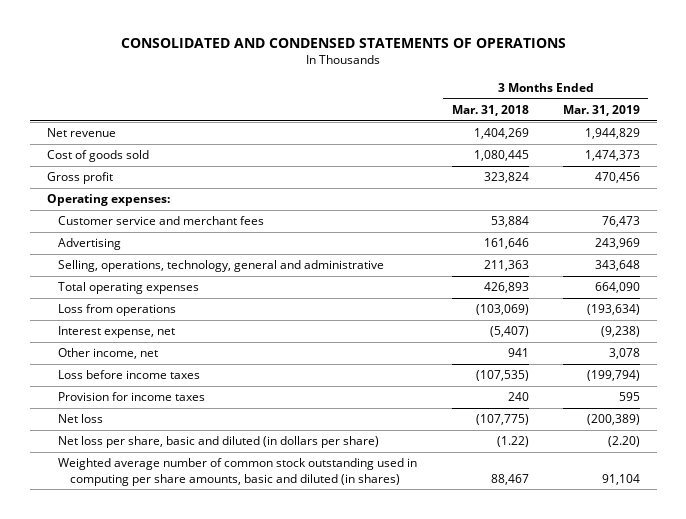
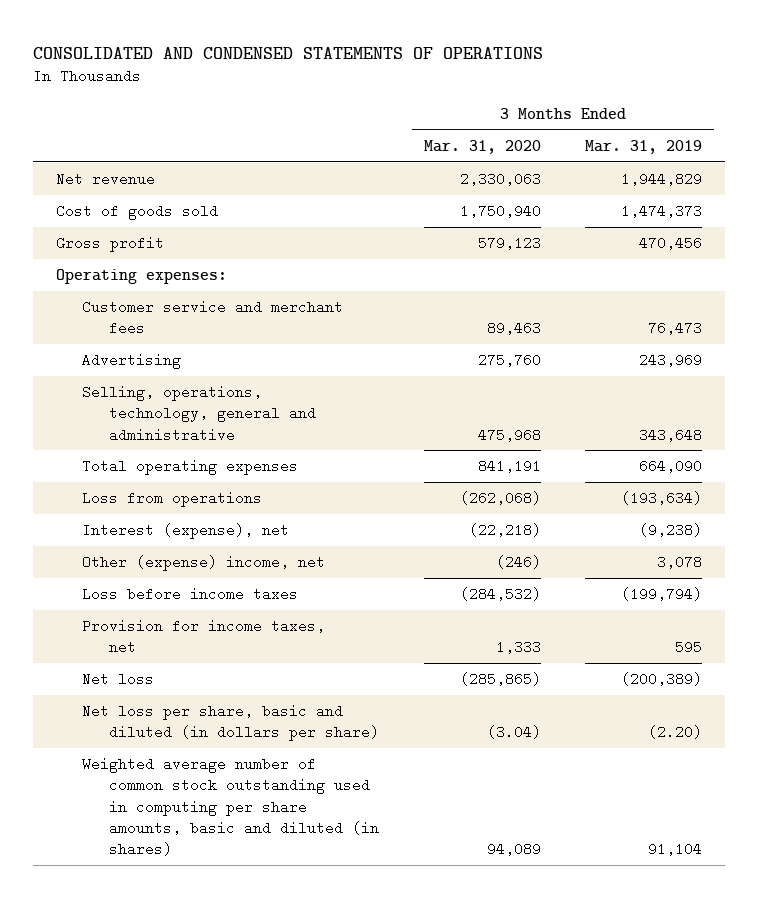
- | 3 Months Ended Mar. 31, 2018 | 3 Months Ended Mar. 31, 2019
+ | 3 Months Ended Mar. 31, 2020 | 3 Months Ended Mar. 31, 2019
- Interest expense, net | (5,407) | (9,238)
- Other income, net | 941 | 3,078
+ Interest (expense), net | (22,218) | (9,238)
+ Other (expense) income, net | (246) | 3,078
- Provision for income taxes | 240 | 595
+ Provision for income taxes, net | 1,333 | 595

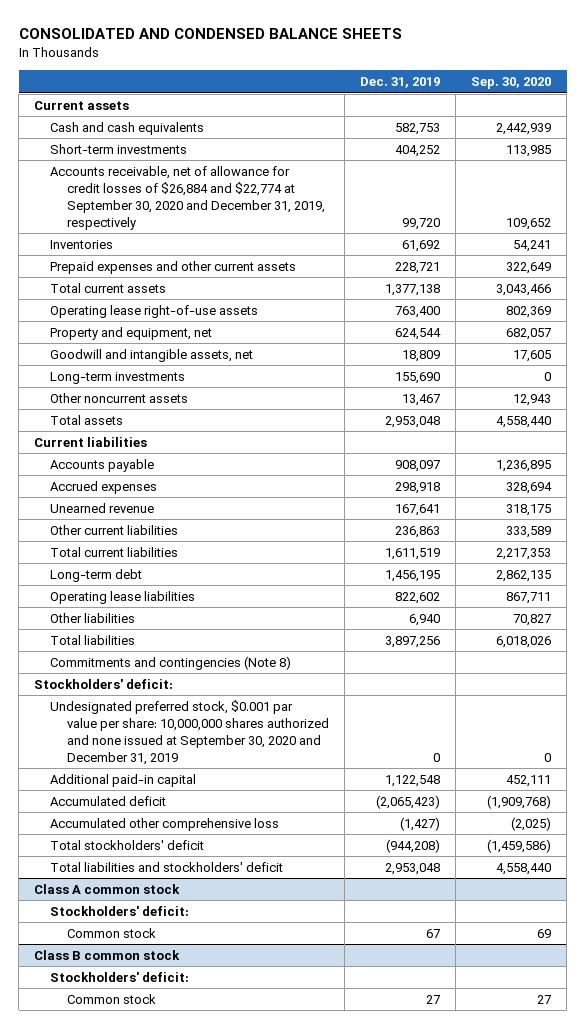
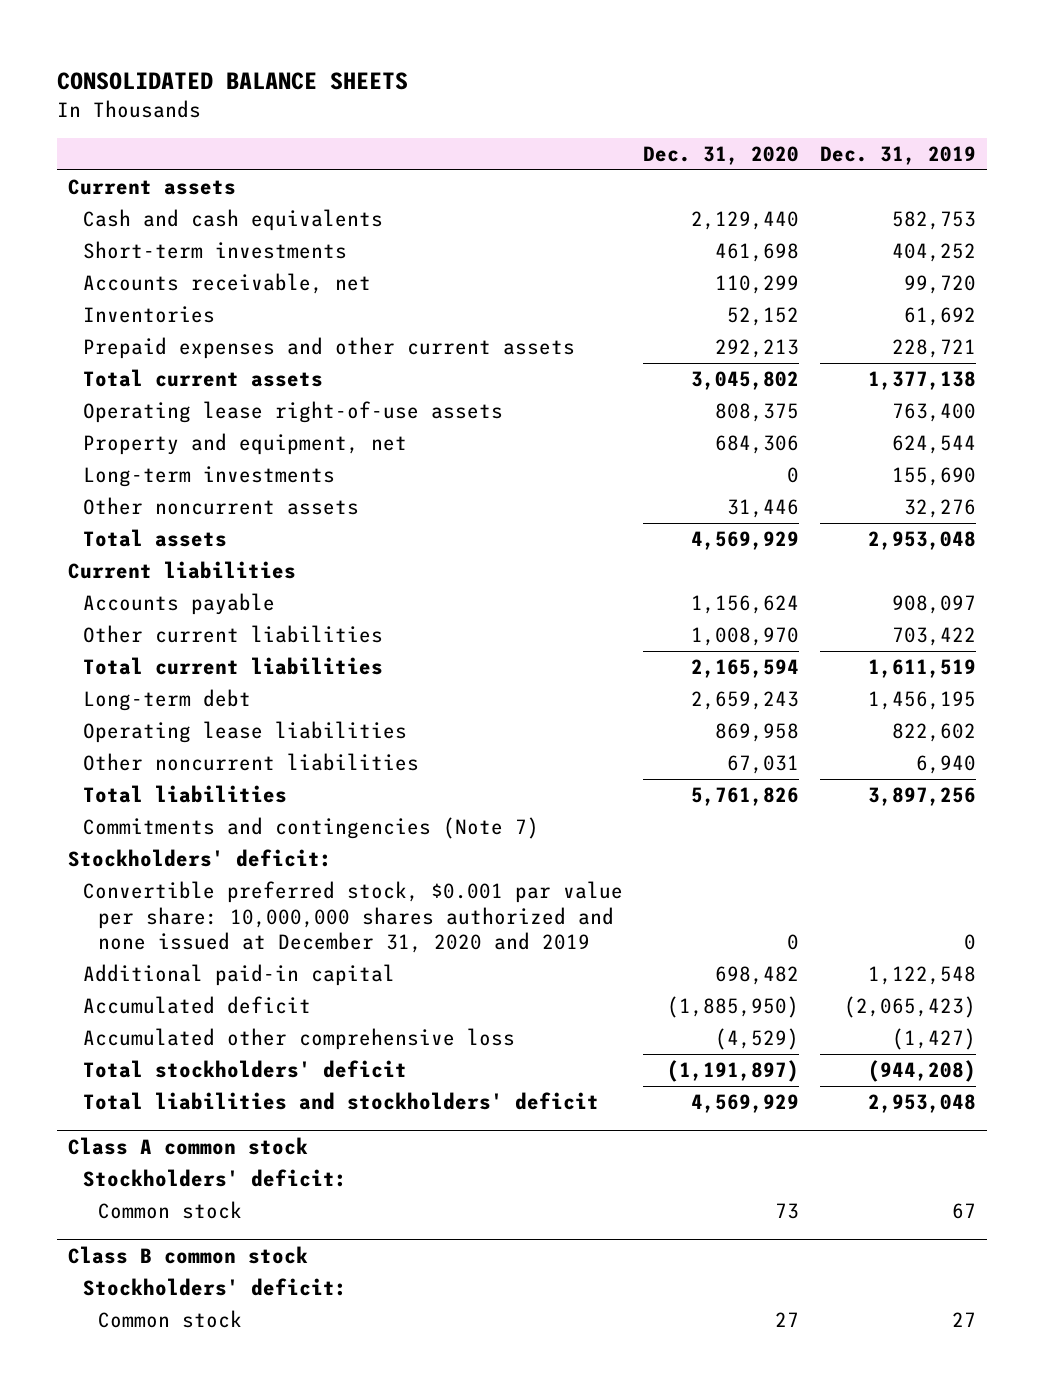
- CONSOLIDATED AND CONDENSED BALANCE SHEETS
+ CONSOLIDATED BALANCE SHEETS
- | Dec. 31, 2019 | Sep. 30, 2020
+ | Dec. 31, 2020 | Dec. 31, 2019
- Accounts receivable, net of allowance for credit losses of $26,884 and $22,774 at September 30, 2020 and December 31, 2019, respectively | 99,720 | 109,652
+ Accounts receivable, net | 110,299 | 99,720
- Goodwill and intangible assets, net | 18,809 | 17,605
- Other noncurrent assets | 13,467 | 12,943
+ Other noncurrent assets | 31,446 | 32,276
- Accrued expenses | 298,918 | 328,694
- Unearned revenue | 167,641 | 318,175
- Other current liabilities | 236,863 | 333,589
+ Other current liabilities | 1,008,970 | 703,422
- Other liabilities | 6,940 | 70,827
+ Other noncurrent liabilities | 67,031 | 6,940
- Commitments and contingencies (Note 8)
+ Commitments and contingencies (Note 7)
- Undesignated preferred stock, $0.001 par value per share: 10,000,000 shares authorized and none issued at September 30, 2020 and December 31, 2019 | 0 | 0
+ Convertible preferred stock, $0.001 par value per share: 10,000,000 shares authorized and none issued at December 31, 2020 and 2019 | 0 | 0

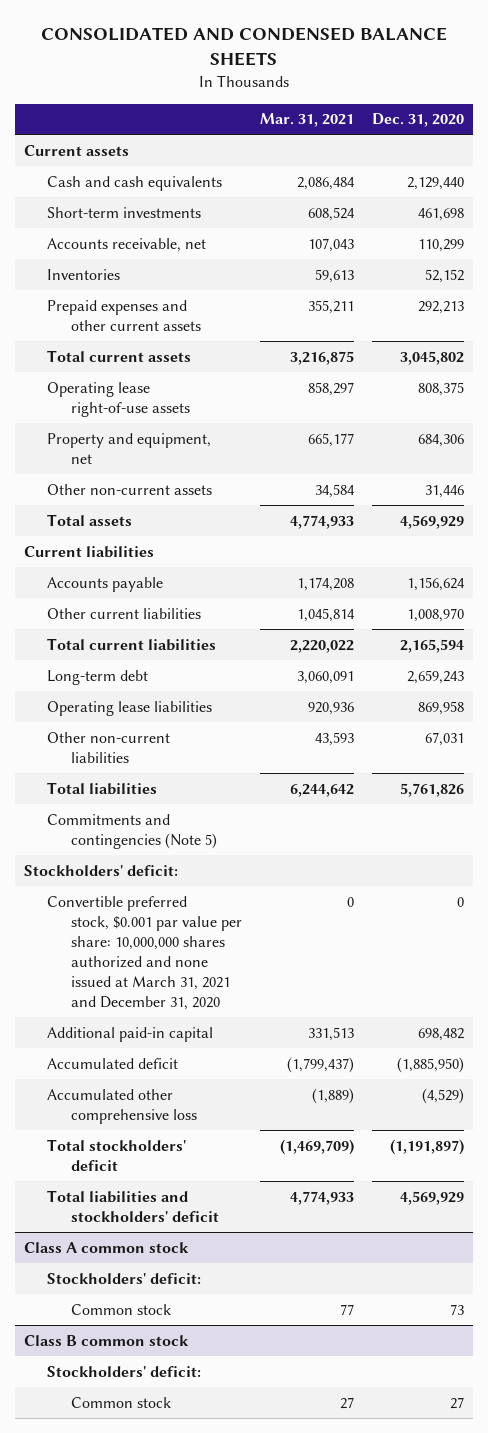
- CONSOLIDATED BALANCE SHEETS
+ CONSOLIDATED AND CONDENSED BALANCE SHEETS
- | Dec. 31, 2020 | Dec. 31, 2019
+ | Mar. 31, 2021 | Dec. 31, 2020
- Long-term investments | 0 | 155,690
- Other noncurrent assets | 31,446 | 32,276
+ Other non-current assets | 34,584 | 31,446
- Other noncurrent liabilities | 67,031 | 6,940
+ Other non-current liabilities | 43,593 | 67,031
- Commitments and contingencies (Note 7)
+ Commitments and contingencies (Note 5)
- Convertible preferred stock, $0.001 par value per share: 10,000,000 shares authorized and none issued at December 31, 2020 and 2019 | 0 | 0
+ Convertible preferred stock, $0.001 par value per share: 10,000,000 shares authorized and none issued at March 31, 2021 and December 31, 2020 | 0 | 0

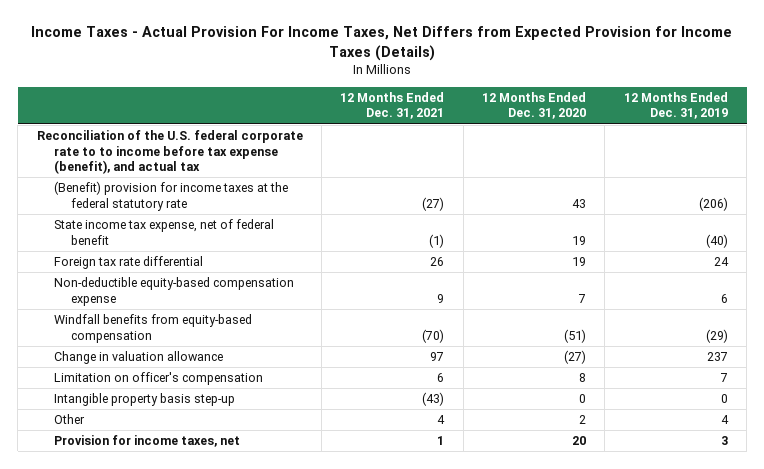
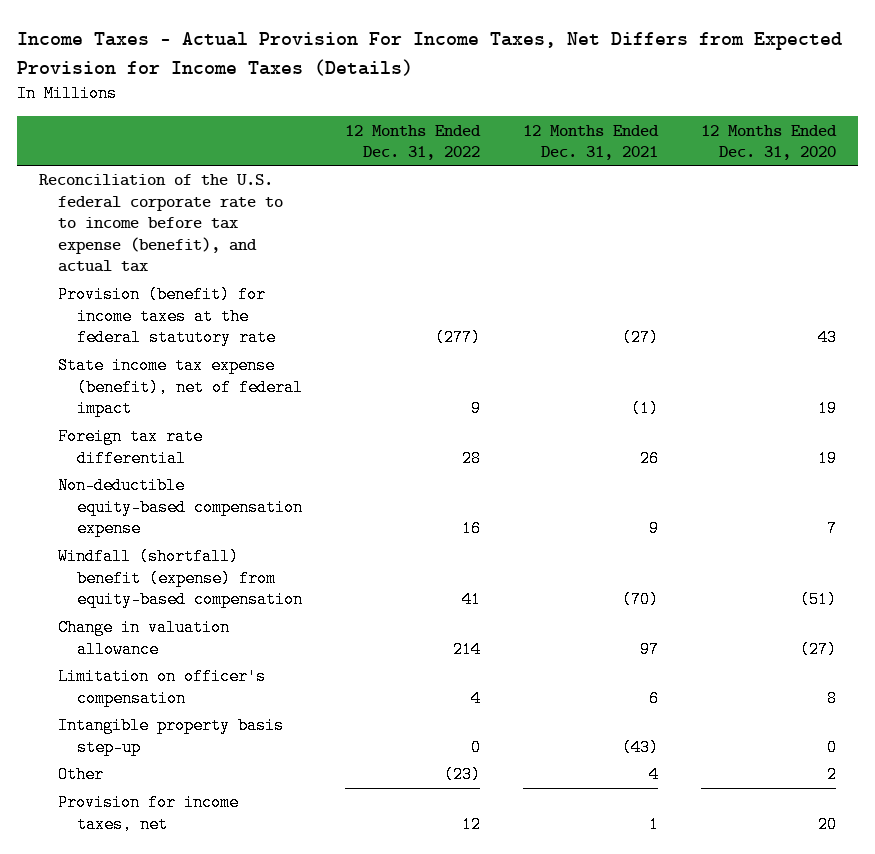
- | 12 Months Ended Dec. 31, 2021 | 12 Months Ended Dec. 31, 2020 | 12 Months Ended Dec. 31, 2019
+ | 12 Months Ended Dec. 31, 2022 | 12 Months Ended Dec. 31, 2021 | 12 Months Ended Dec. 31, 2020
- (Benefit) provision for income taxes at the federal statutory rate | (27) | 43 | (206)
- State income tax expense, net of federal benefit | (1) | 19 | (40)
+ Provision (benefit) for income taxes at the federal statutory rate | (277) | (27) | 43
+ State income tax expense (benefit), net of federal impact | 9 | (1) | 19
- Windfall benefits from equity-based compensation | (70) | (51) | (29)
+ Windfall (shortfall) benefit (expense) from equity-based compensation | 41 | (70) | (51)

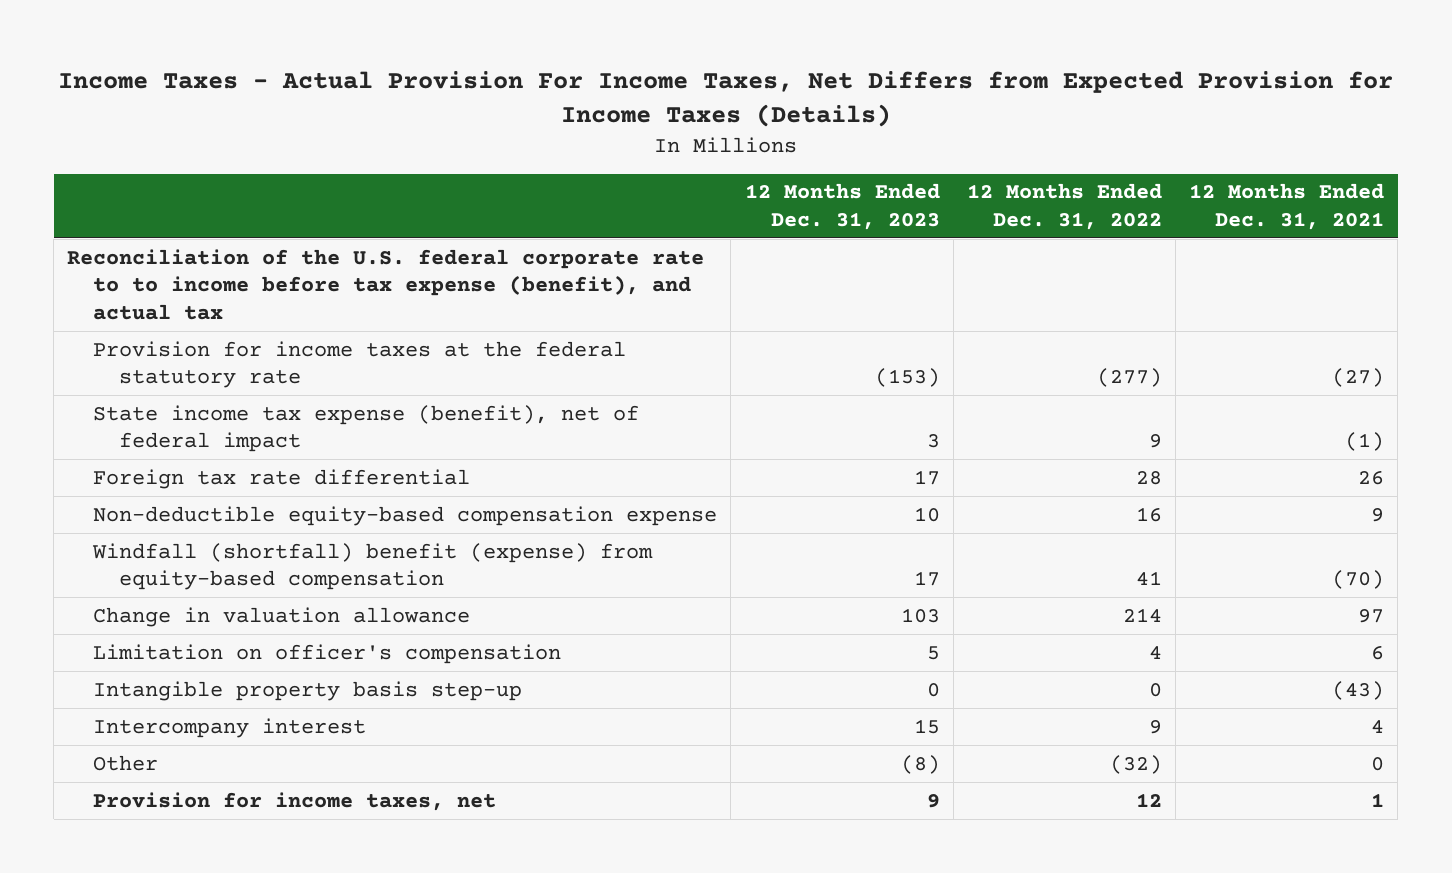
- | 12 Months Ended Dec. 31, 2022 | 12 Months Ended Dec. 31, 2021 | 12 Months Ended Dec. 31, 2020
+ | 12 Months Ended Dec. 31, 2023 | 12 Months Ended Dec. 31, 2022 | 12 Months Ended Dec. 31, 2021
- Provision (benefit) for income taxes at the federal statutory rate | (277) | (27) | 43
+ Provision for income taxes at the federal statutory rate | (153) | (277) | (27)
- Other | (23) | 4 | 2
+ Intercompany interest | 15 | 9 | 4
+ Other | (8) | (32) | 0

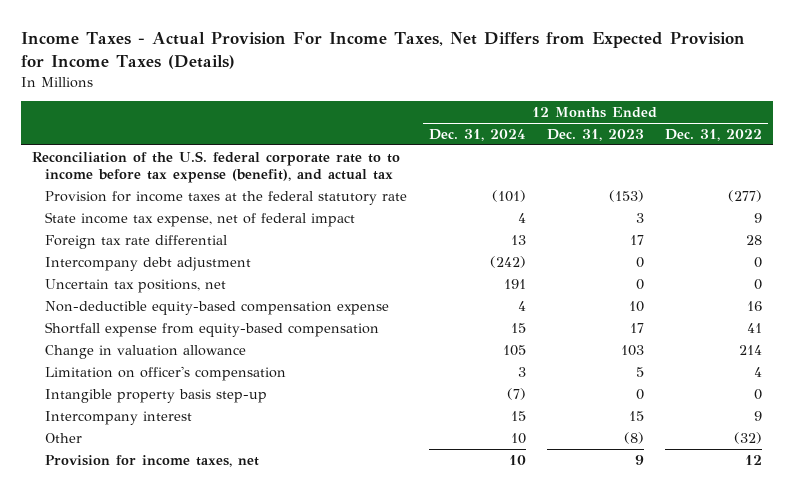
- | 12 Months Ended Dec. 31, 2023 | 12 Months Ended Dec. 31, 2022 | 12 Months Ended Dec. 31, 2021
+ | 12 Months Ended Dec. 31, 2024 | 12 Months Ended Dec. 31, 2023 | 12 Months Ended Dec. 31, 2022
- State income tax expense (benefit), net of federal impact | 3 | 9 | (1)
+ State income tax expense, net of federal impact | 4 | 3 | 9
+ Intercompany debt adjustment | (242) | 0 | 0
+ Uncertain tax positions, net | 191 | 0 | 0
- Windfall (shortfall) benefit (expense) from equity-based compensation | 17 | 41 | (70)
+ Shortfall expense from equity-based compensation | 15 | 17 | 41

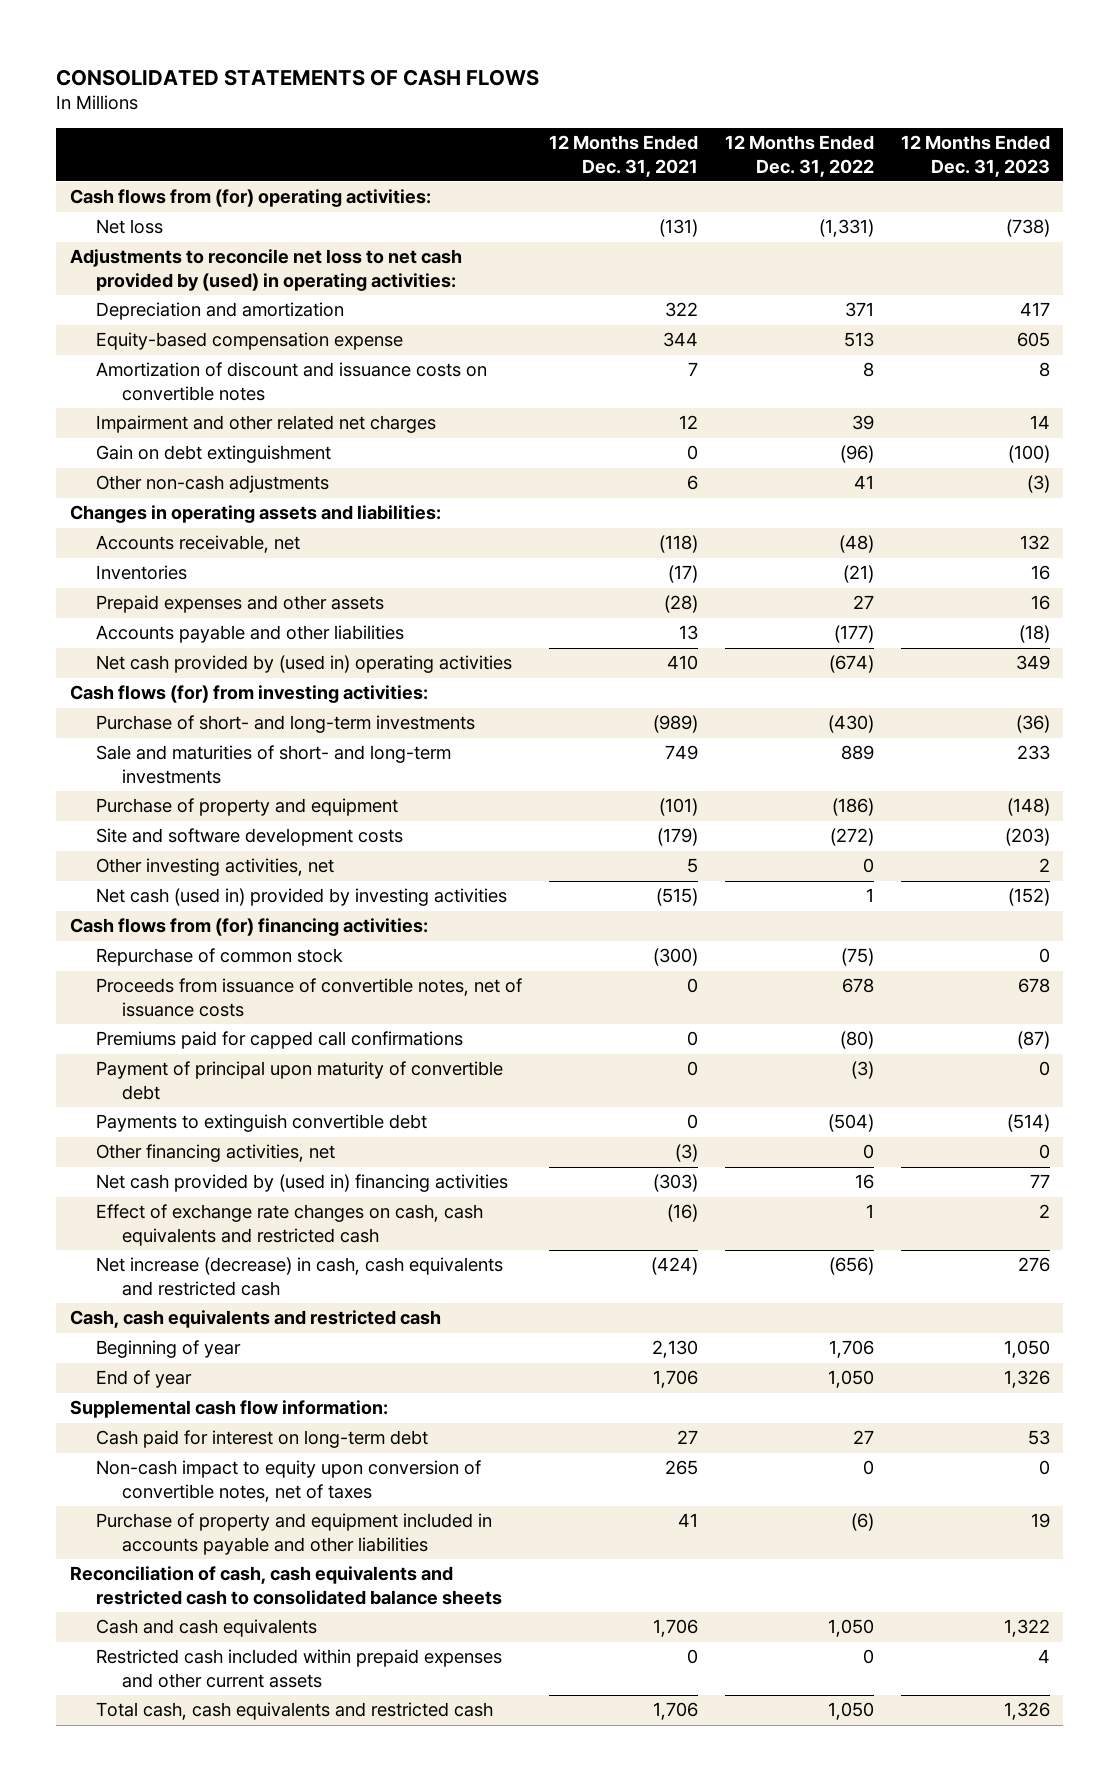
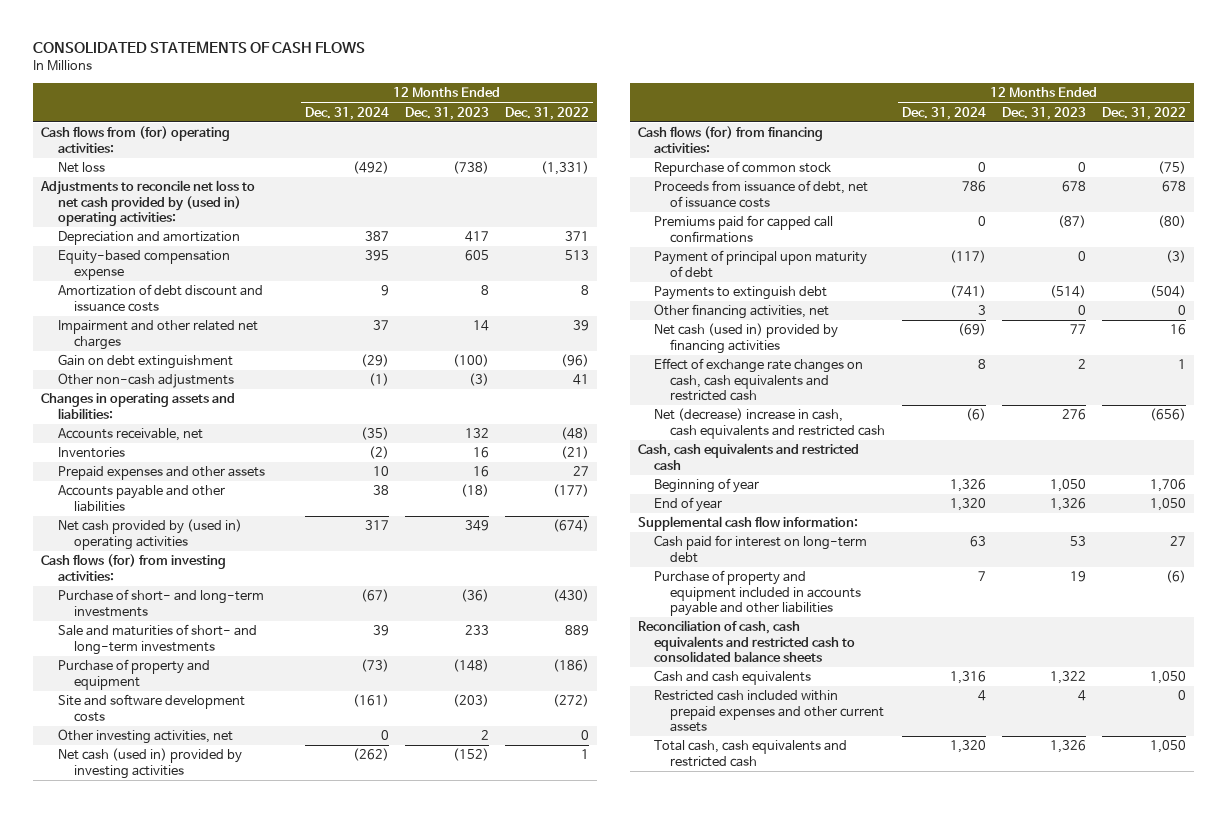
- | 12 Months Ended Dec. 31, 2021 | 12 Months Ended Dec. 31, 2022 | 12 Months Ended Dec. 31, 2023
+ | 12 Months Ended Dec. 31, 2024 | 12 Months Ended Dec. 31, 2023 | 12 Months Ended Dec. 31, 2022
- Adjustments to reconcile net loss to net cash provided by (used) in operating activities:
+ Adjustments to reconcile net loss to net cash provided by (used in) operating activities:
- Amortization of discount and issuance costs on convertible notes | 7 | 8 | 8
+ Amortization of debt discount and issuance costs | 9 | 8 | 8
- Cash flows from (for) financing activities:
+ Cash flows (for) from financing activities:
- Proceeds from issuance of convertible notes, net of issuance costs | 0 | 678 | 678
+ Proceeds from issuance of debt, net of issuance costs | 786 | 678 | 678
- Payment of principal upon maturity of convertible debt | 0 | (3) | 0
- Payments to extinguish convertible debt | 0 | (504) | (514)
+ Payment of principal upon maturity of debt | (117) | 0 | (3)
+ Payments to extinguish debt | (741) | (514) | (504)
- Net cash provided by (used in) financing activities | (303) | 16 | 77
+ Net cash (used in) provided by financing activities | (69) | 77 | 16
- Net increase (decrease) in cash, cash equivalents and restricted cash | (424) | (656) | 276
+ Net (decrease) increase in cash, cash equivalents and restricted cash | (6) | 276 | (656)
- Non-cash impact to equity upon conversion of convertible notes, net of taxes | 265 | 0 | 0

